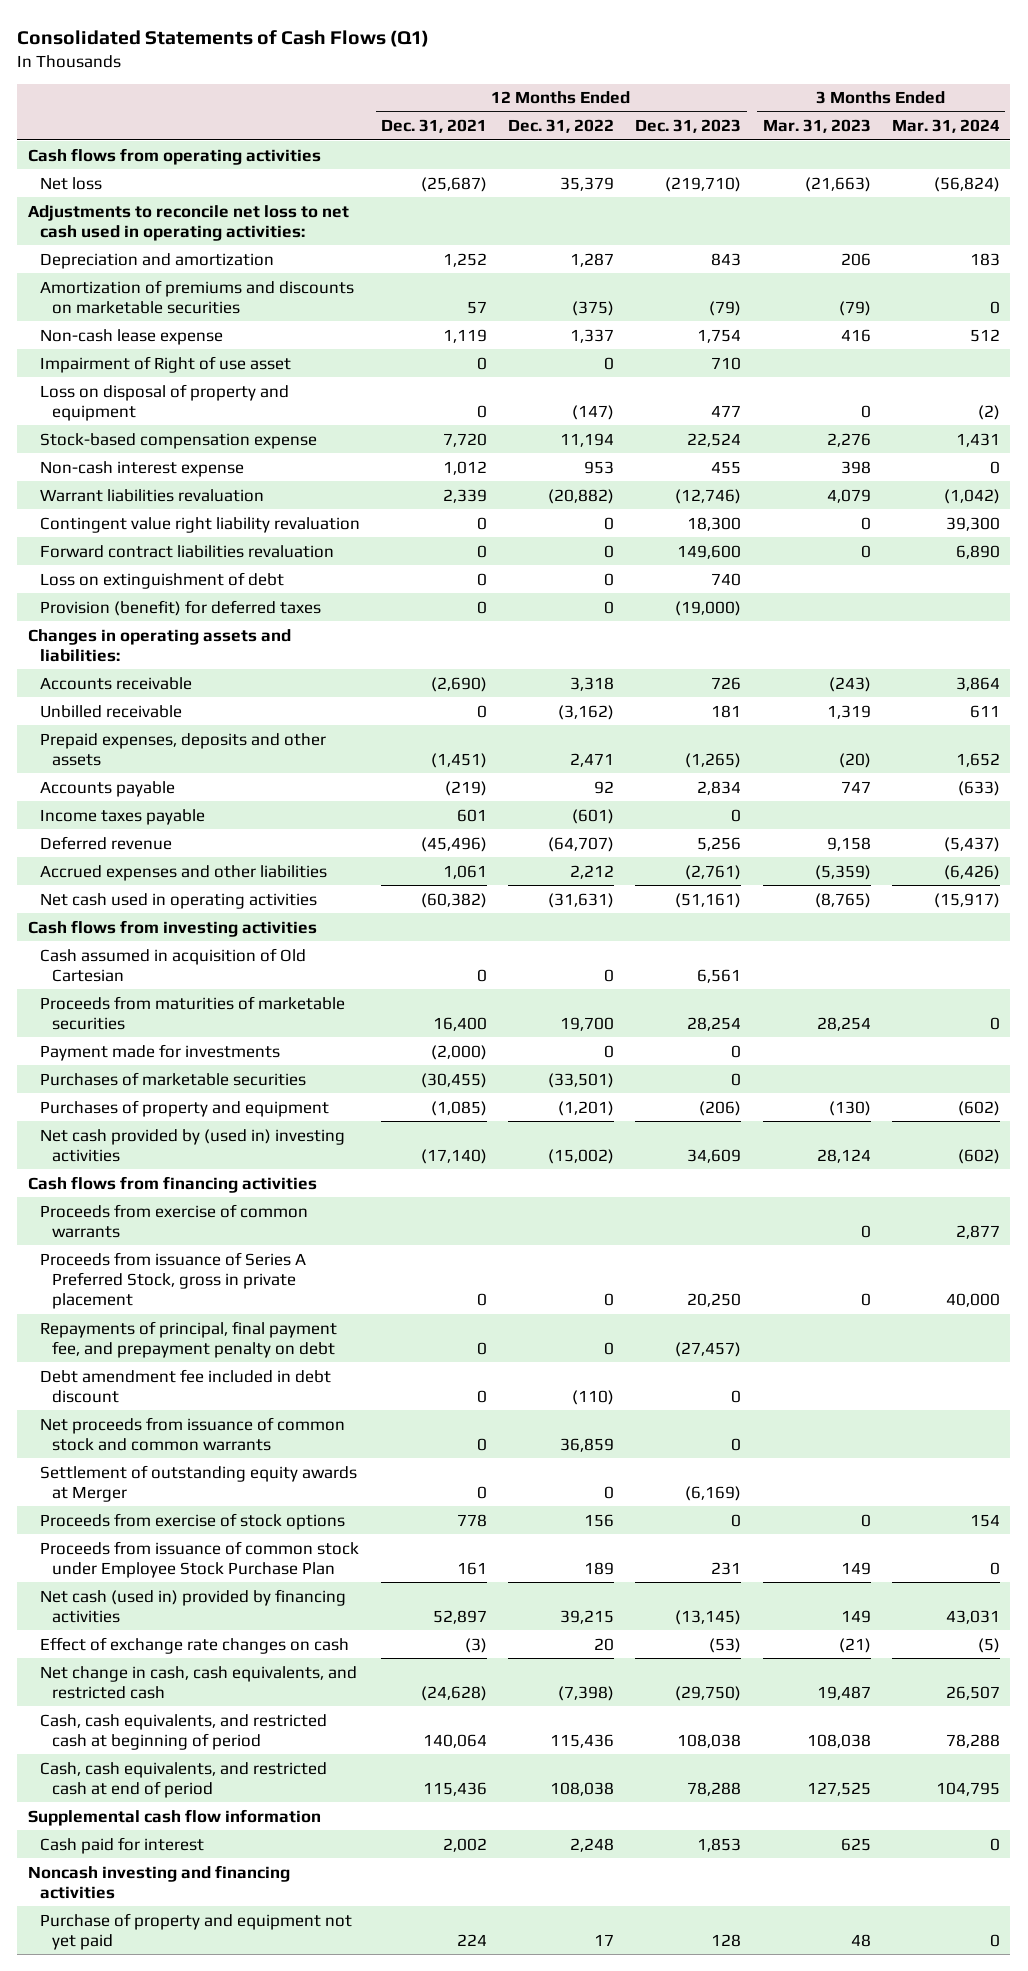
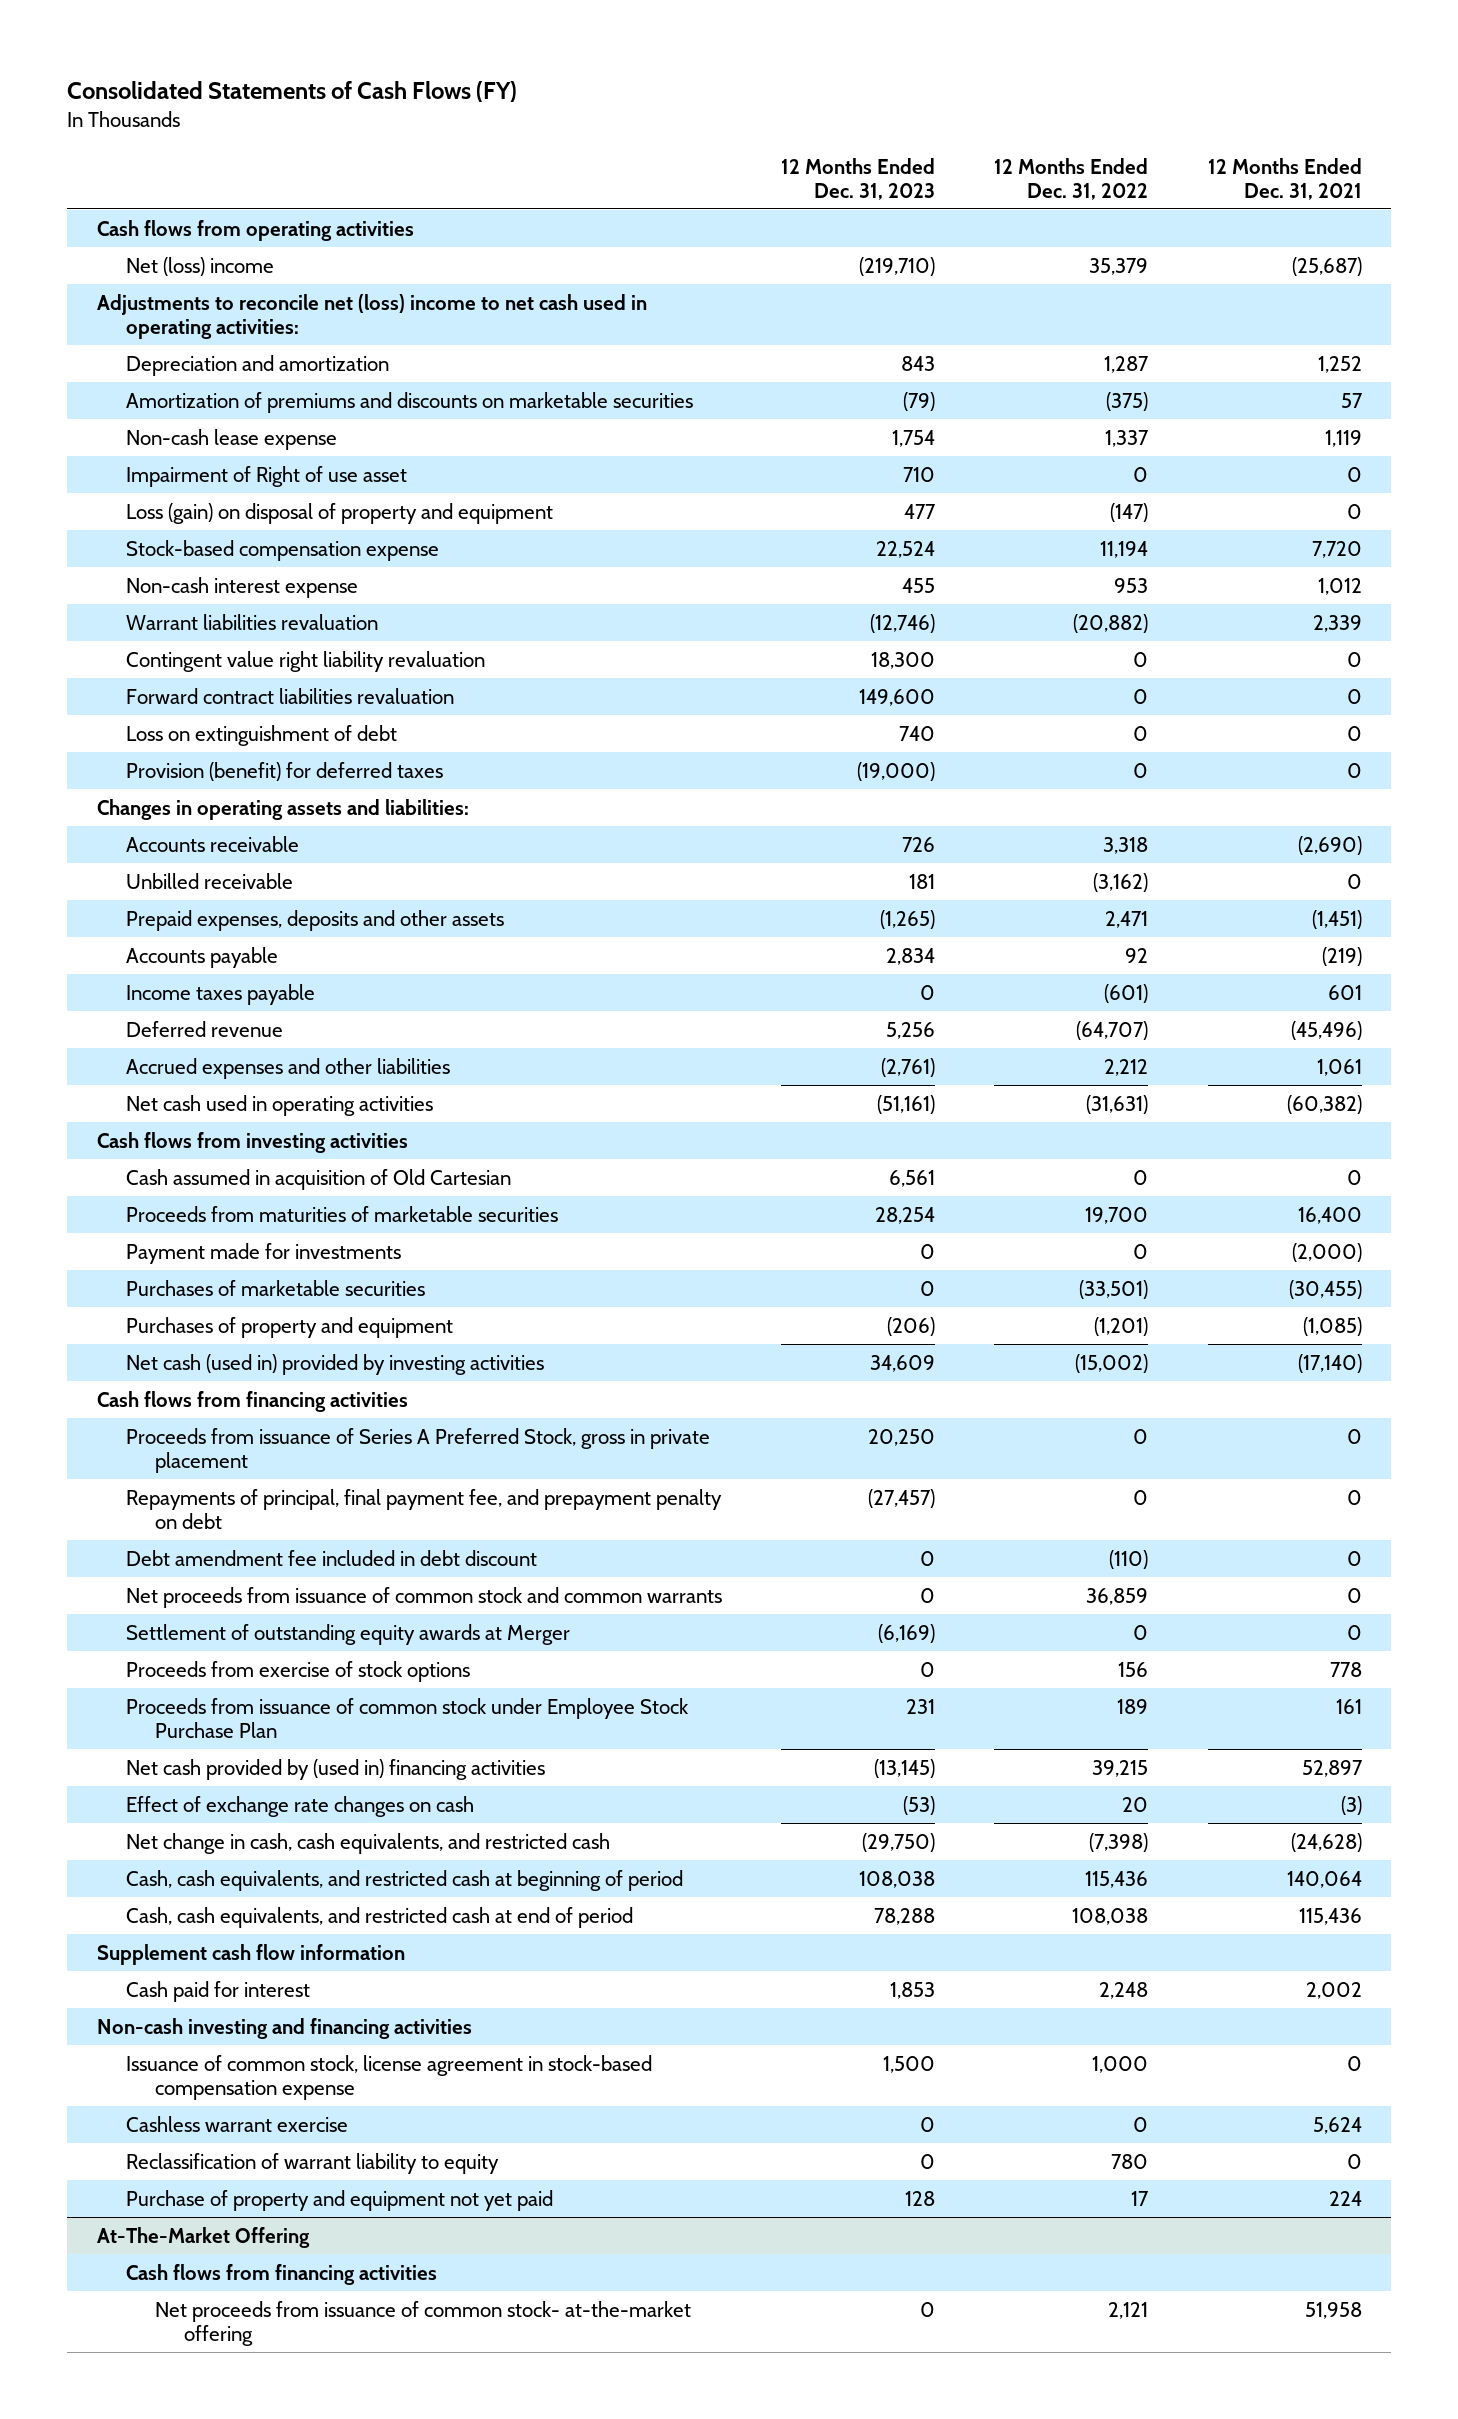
- Consolidated Statements of Cash Flows (Q1)
+ Consolidated Statements of Cash Flows (FY)
- | 12 Months Ended Dec. 31, 2021 | 12 Months Ended Dec. 31, 2022 | 12 Months Ended Dec. 31, 2023 | 3 Months Ended Mar. 31, 2023 | 3 Months Ended Mar. 31, 2024
+ | 12 Months Ended Dec. 31, 2023 | 12 Months Ended Dec. 31, 2022 | 12 Months Ended Dec. 31, 2021
- Net loss | (25,687) | 35,379 | (219,710) | (21,663) | (56,824)
- Adjustments to reconcile net loss to net cash used in operating activities:
+ Net (loss) income | (219,710) | 35,379 | (25,687)
+ Adjustments to reconcile net (loss) income to net cash used in operating activities:
- Loss on disposal of property and equipment | 0 | (147) | 477 | 0 | (2)
+ Loss (gain) on disposal of property and equipment | 477 | (147) | 0
- Net cash provided by (used in) investing activities | (17,140) | (15,002) | 34,609 | 28,124 | (602)
+ Net cash (used in) provided by investing activities | 34,609 | (15,002) | (17,140)
- Proceeds from exercise of common warrants | | | | 0 | 2,877
- Net cash (used in) provided by financing activities | 52,897 | 39,215 | (13,145) | 149 | 43,031
+ Net cash provided by (used in) financing activities | (13,145) | 39,215 | 52,897
- Supplemental cash flow information
+ Supplement cash flow information
- Noncash investing and financing activities
+ Non-cash investing and financing activities
+ Issuance of common stock, license agreement in stock-based compensation expense | 1,500 | 1,000 | 0
+ Cashless warrant exercise | 0 | 0 | 5,624
+ Reclassification of warrant liability to equity | 0 | 780 | 0
+ At-The-Market Offering
+ Cash flows from financing activities
+ Net proceeds from issuance of common stock- at-the-market offering | 0 | 2,121 | 51,958

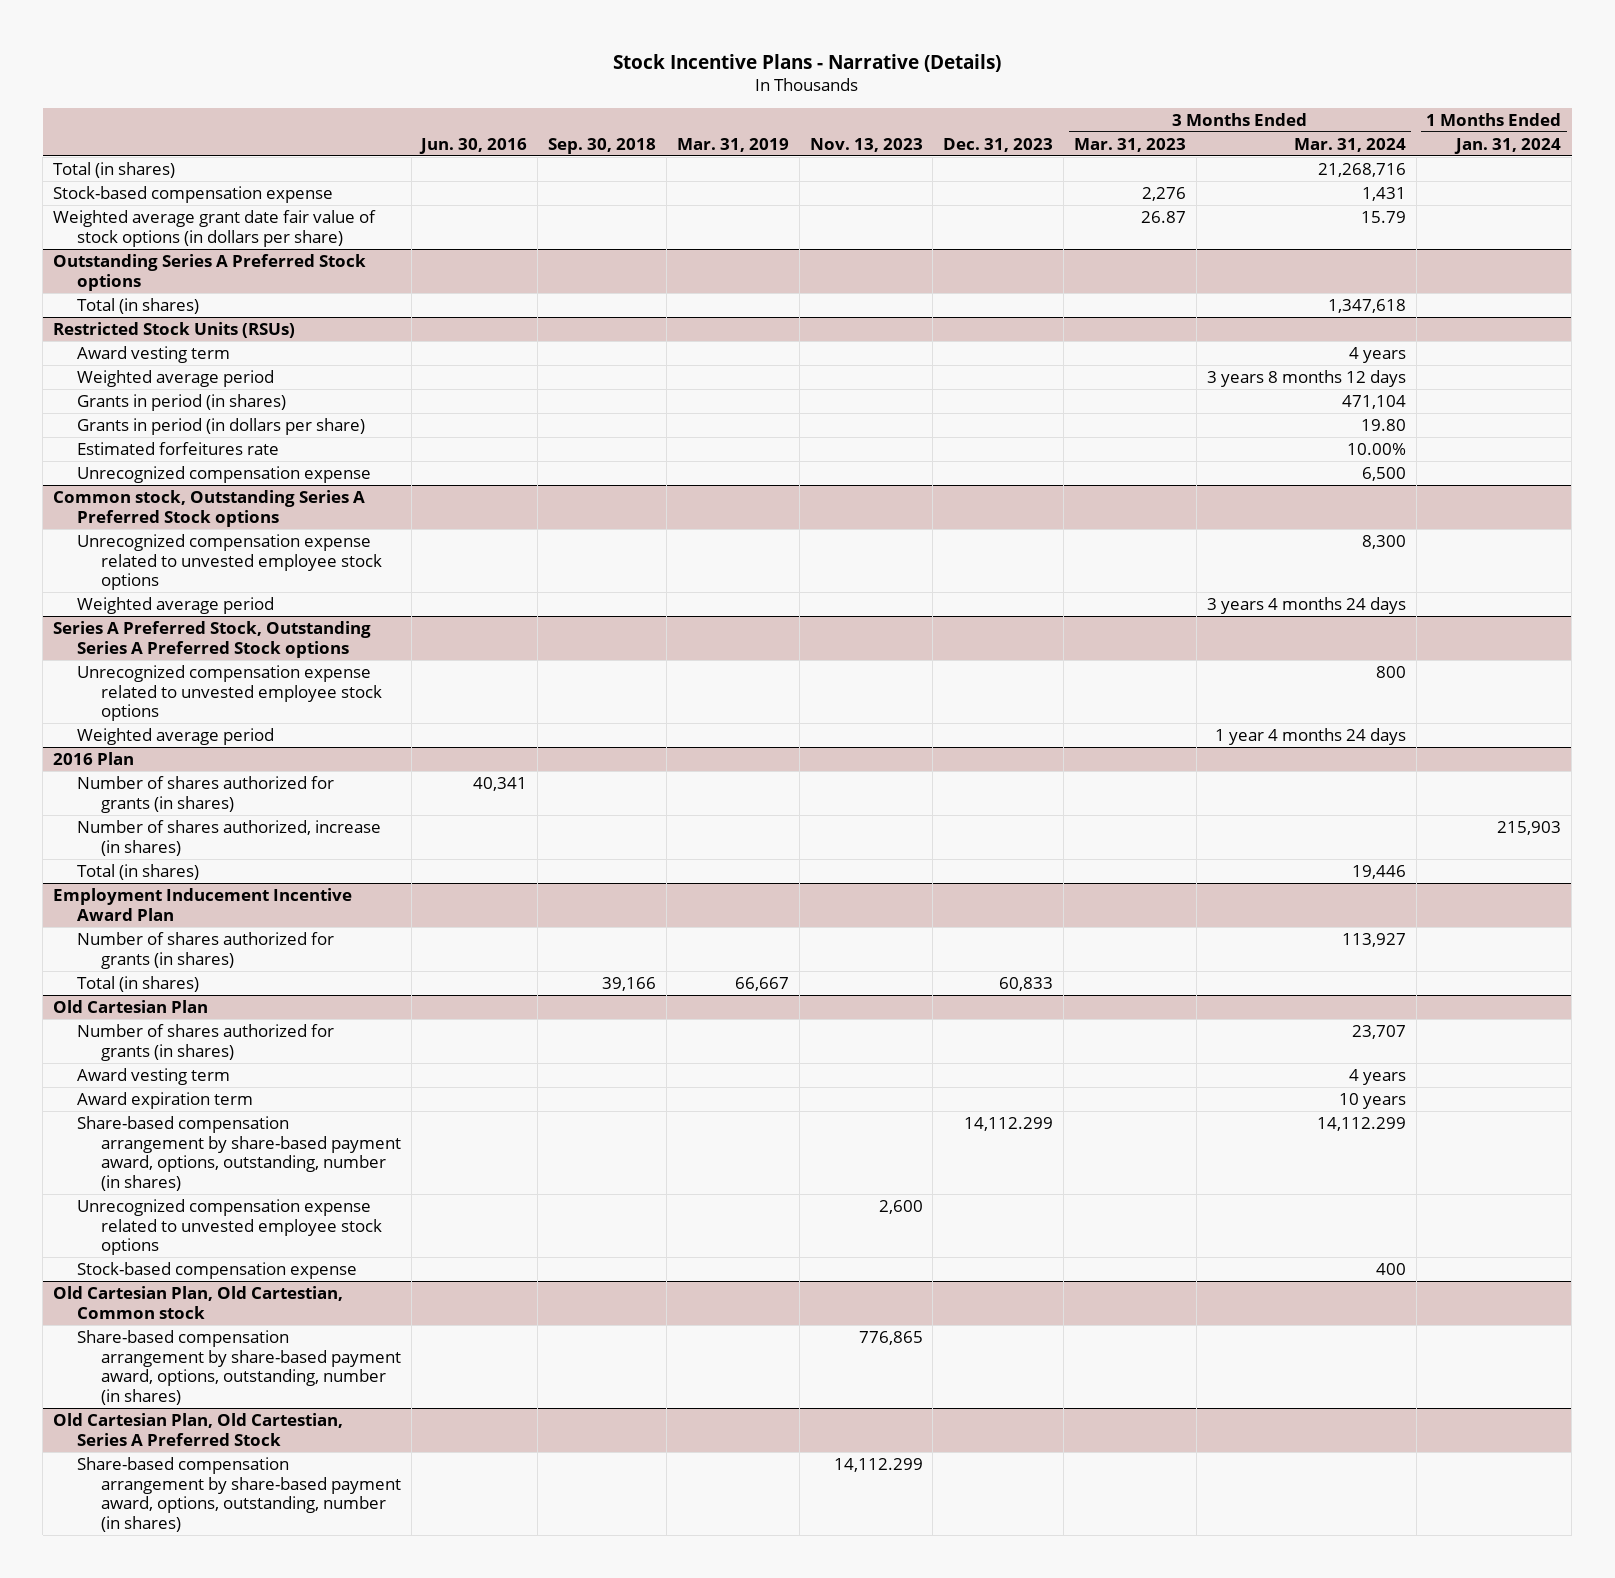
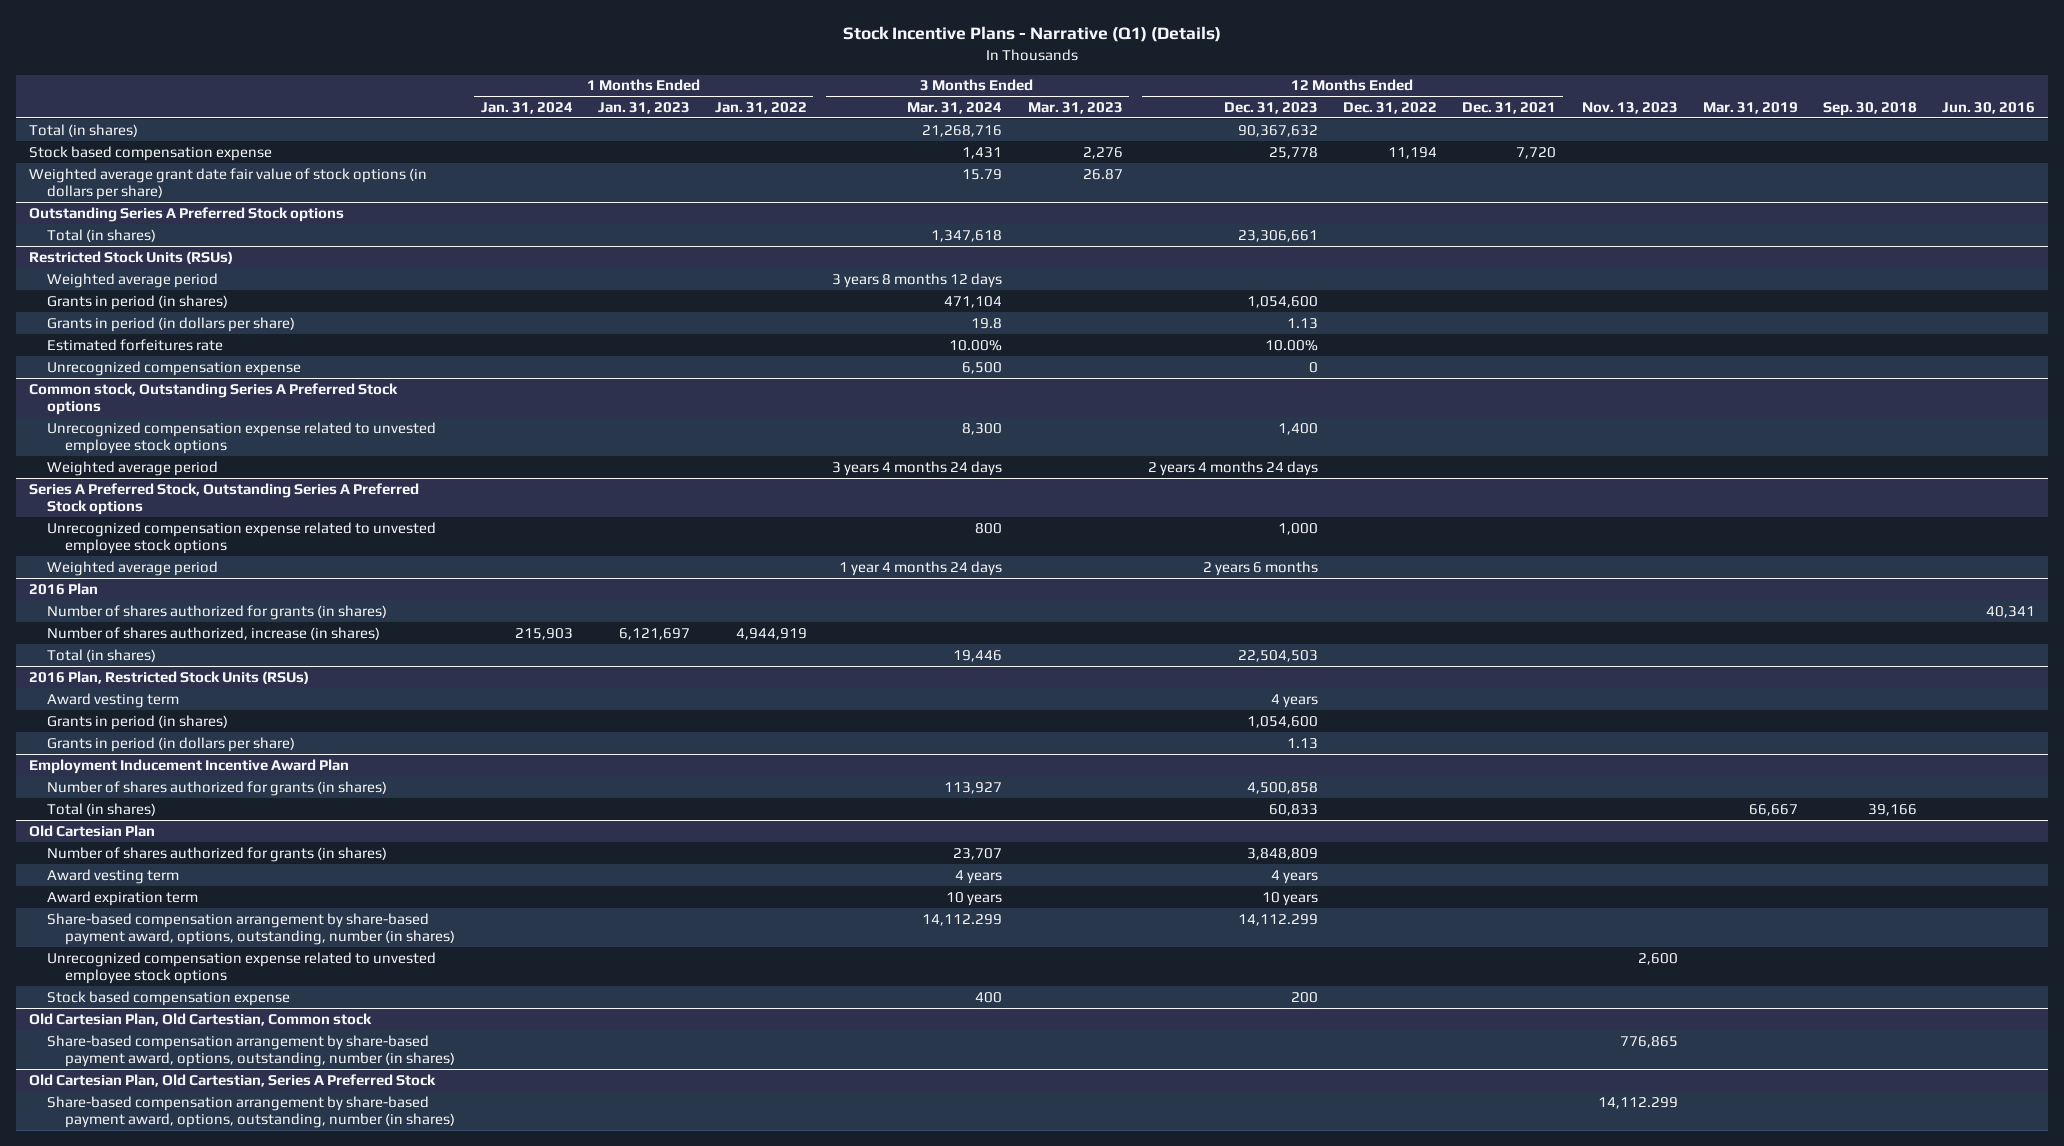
- Stock Incentive Plans - Narrative (Details)
+ Stock Incentive Plans - Narrative (Q1) (Details)
- | Jun. 30, 2016 | Sep. 30, 2018 | Mar. 31, 2019 | Nov. 13, 2023 | Dec. 31, 2023 | 3 Months Ended Mar. 31, 2023 | 3 Months Ended Mar. 31, 2024 | 1 Months Ended Jan. 31, 2024
+ | 1 Months Ended Jan. 31, 2024 | 1 Months Ended Jan. 31, 2023 | 1 Months Ended Jan. 31, 2022 | 3 Months Ended Mar. 31, 2024 | 3 Months Ended Mar. 31, 2023 | 12 Months Ended Dec. 31, 2023 | 12 Months Ended Dec. 31, 2022 | 12 Months Ended Dec. 31, 2021 | Nov. 13, 2023 | Mar. 31, 2019 | Sep. 30, 2018 | Jun. 30, 2016
- Stock-based compensation expense | | | | | | 2,276 | 1,431 |
+ Stock based compensation expense | | | | 1,431 | 2,276 | 25,778 | 11,194 | 7,720 | | | |
@ Restricted Stock Units (RSUs)
- Award vesting term | | | | | | | 4 years |
- Grants in period (in dollars per share) | | | | | | | 19.80 |
+ Grants in period (in dollars per share) | | | | 19.8 | | 1.13 | | | | | |
+ 2016 Plan, Restricted Stock Units (RSUs)
+ Award vesting term | | | | | | 4 years | | | | | |
+ Grants in period (in shares) | | | | | | 1,054,600 | | | | | |
+ Grants in period (in dollars per share) | | | | | | 1.13 | | | | | |
@ Old Cartesian Plan
- Stock-based compensation expense | | | | | | | 400 |
+ Stock based compensation expense | | | | 400 | | 200 | | | | | |

